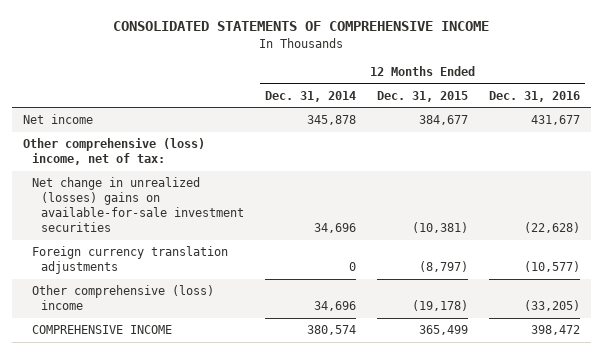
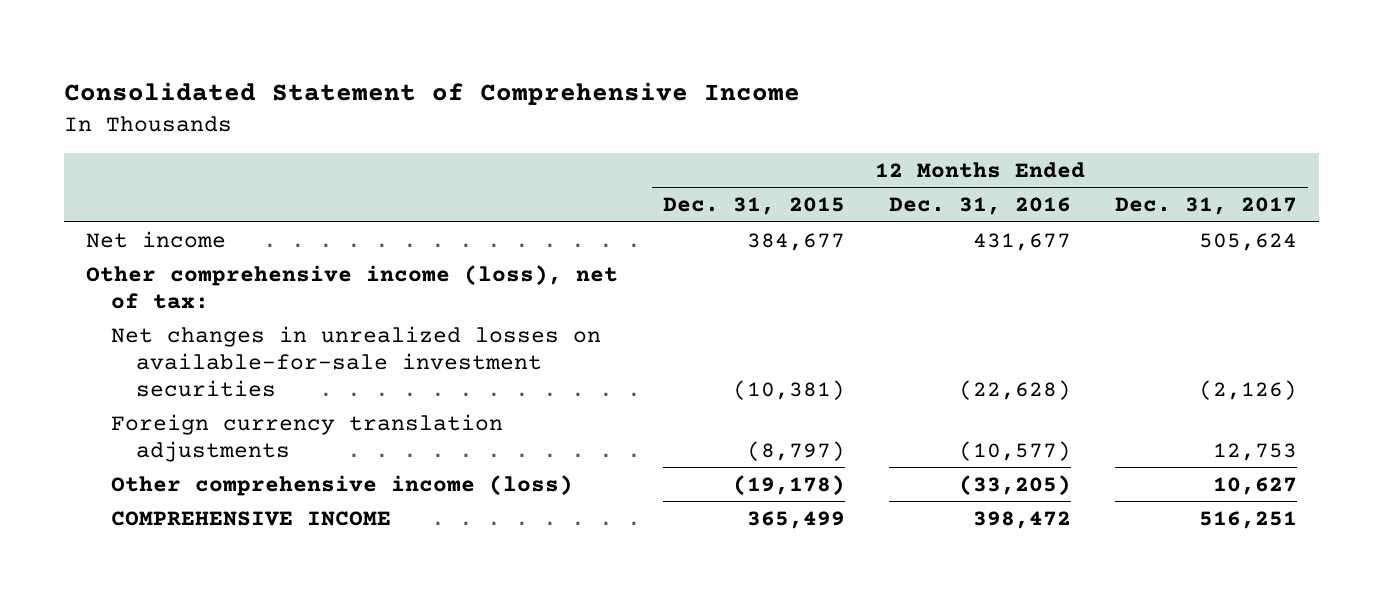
- CONSOLIDATED STATEMENTS OF COMPREHENSIVE INCOME
+ Consolidated Statement of Comprehensive Income
- | 12 Months Ended Dec. 31, 2014 | 12 Months Ended Dec. 31, 2015 | 12 Months Ended Dec. 31, 2016
+ | 12 Months Ended Dec. 31, 2015 | 12 Months Ended Dec. 31, 2016 | 12 Months Ended Dec. 31, 2017
- Other comprehensive (loss) income, net of tax:
- Net change in unrealized (losses) gains on available-for-sale investment securities | 34,696 | (10,381) | (22,628)
+ Other comprehensive income (loss), net of tax:
+ Net changes in unrealized losses on available-for-sale investment securities | (10,381) | (22,628) | (2,126)
- Other comprehensive (loss) income | 34,696 | (19,178) | (33,205)
+ Other comprehensive income (loss) | (19,178) | (33,205) | 10,627

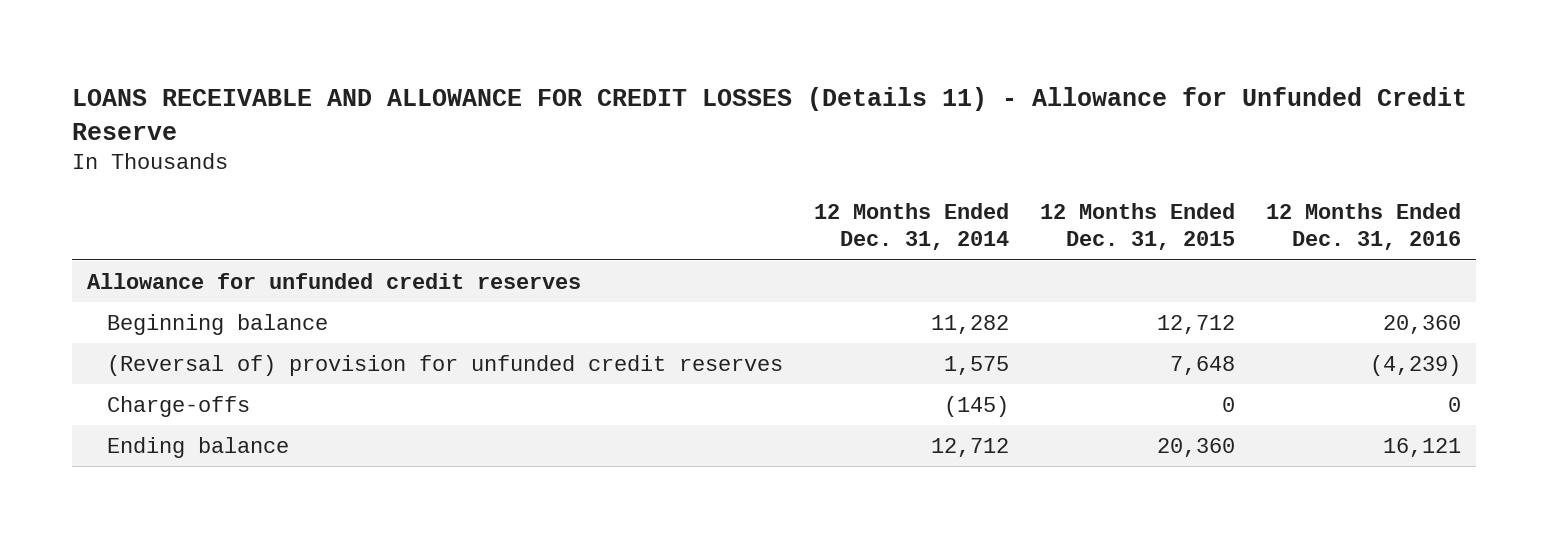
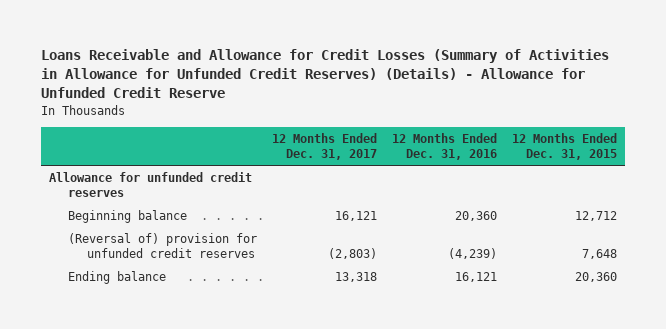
- LOANS RECEIVABLE AND ALLOWANCE FOR CREDIT LOSSES (Details 11) - Allowance for Unfunded Credit Reserve
+ Loans Receivable and Allowance for Credit Losses (Summary of Activities in Allowance for Unfunded Credit Reserves) (Details) - Allowance for Unfunded Credit Reserve
- | 12 Months Ended Dec. 31, 2014 | 12 Months Ended Dec. 31, 2015 | 12 Months Ended Dec. 31, 2016
+ | 12 Months Ended Dec. 31, 2017 | 12 Months Ended Dec. 31, 2016 | 12 Months Ended Dec. 31, 2015
- Charge-offs | (145) | 0 | 0

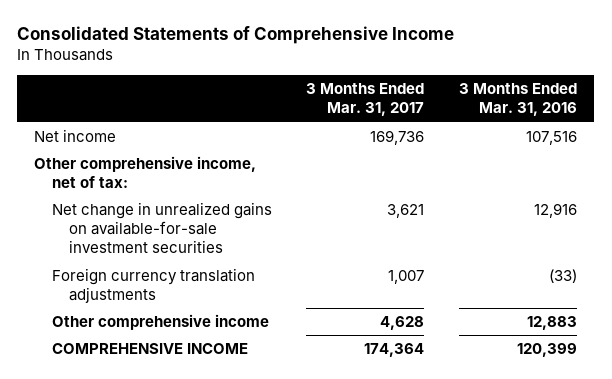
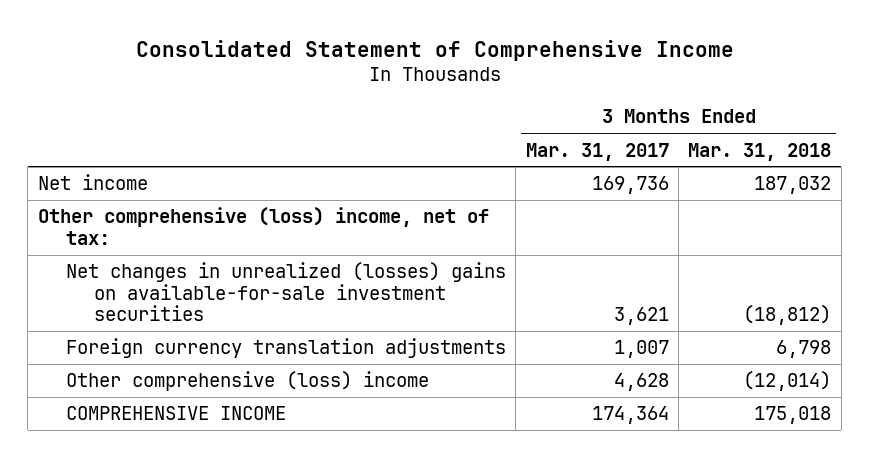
- Consolidated Statements of Comprehensive Income
+ Consolidated Statement of Comprehensive Income
- | 3 Months Ended Mar. 31, 2017 | 3 Months Ended Mar. 31, 2016
+ | 3 Months Ended Mar. 31, 2017 | 3 Months Ended Mar. 31, 2018
- Other comprehensive income, net of tax:
- Net change in unrealized gains on available-for-sale investment securities | 3,621 | 12,916
+ Other comprehensive (loss) income, net of tax:
+ Net changes in unrealized (losses) gains on available-for-sale investment securities | 3,621 | (18,812)
- Other comprehensive income | 4,628 | 12,883
+ Other comprehensive (loss) income | 4,628 | (12,014)

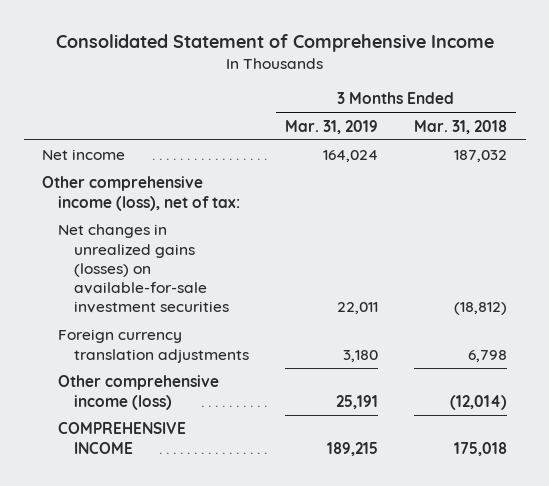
- | 3 Months Ended Mar. 31, 2017 | 3 Months Ended Mar. 31, 2018
+ | 3 Months Ended Mar. 31, 2019 | 3 Months Ended Mar. 31, 2018
- Other comprehensive (loss) income, net of tax:
- Net changes in unrealized (losses) gains on available-for-sale investment securities | 3,621 | (18,812)
+ Other comprehensive income (loss), net of tax:
+ Net changes in unrealized gains (losses) on available-for-sale investment securities | 22,011 | (18,812)
- Other comprehensive (loss) income | 4,628 | (12,014)
+ Other comprehensive income (loss) | 25,191 | (12,014)

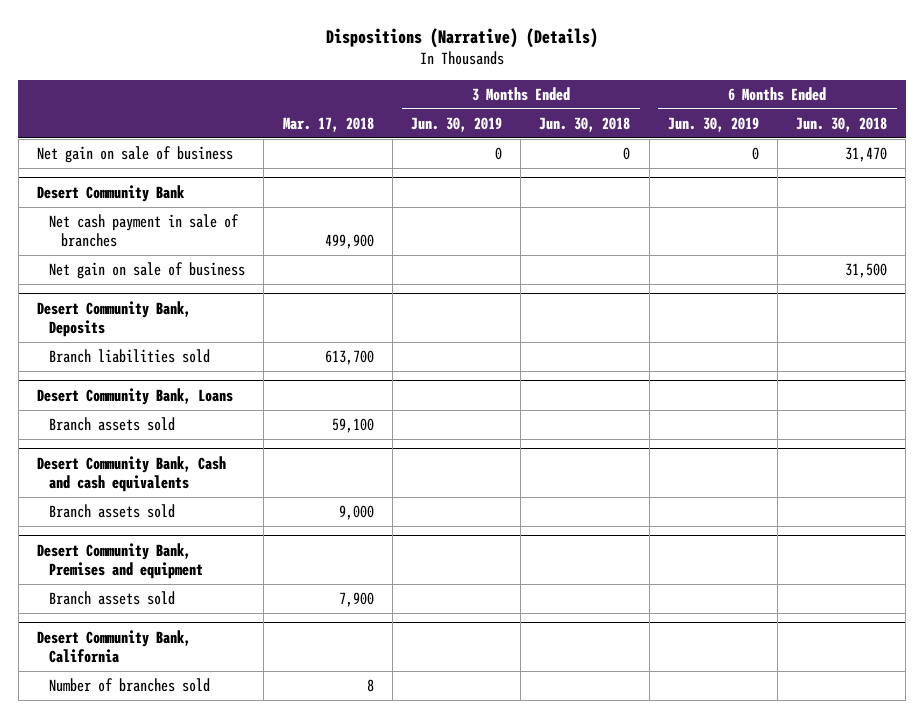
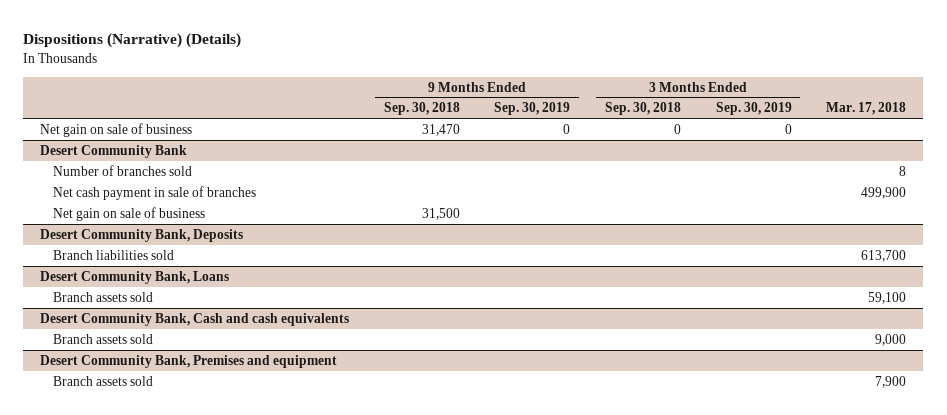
- | Mar. 17, 2018 | 3 Months Ended Jun. 30, 2019 | 3 Months Ended Jun. 30, 2018 | 6 Months Ended Jun. 30, 2019 | 6 Months Ended Jun. 30, 2018
+ | 9 Months Ended Sep. 30, 2018 | 9 Months Ended Sep. 30, 2019 | 3 Months Ended Sep. 30, 2018 | 3 Months Ended Sep. 30, 2019 | Mar. 17, 2018
@ Desert Community Bank
+ Number of branches sold | | | | | 8
- Desert Community Bank, California
- Number of branches sold | 8 | | | |

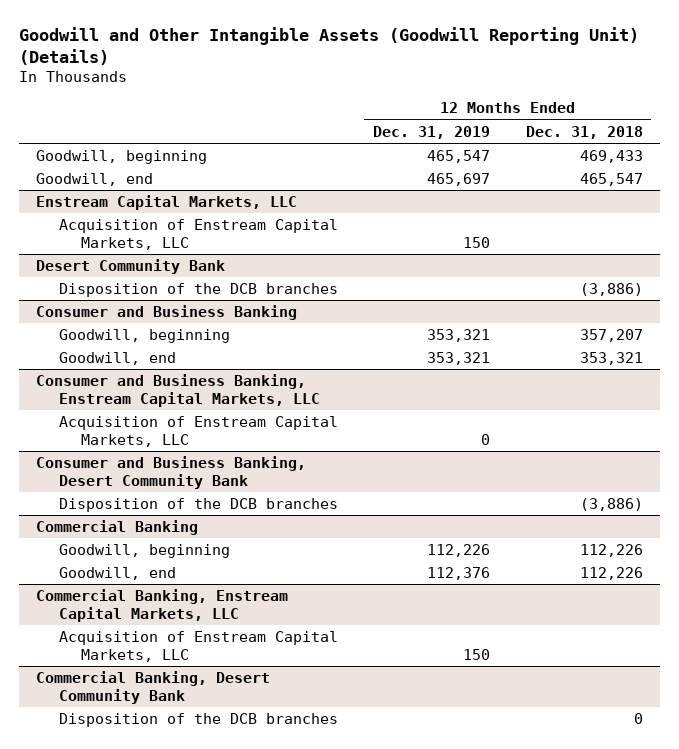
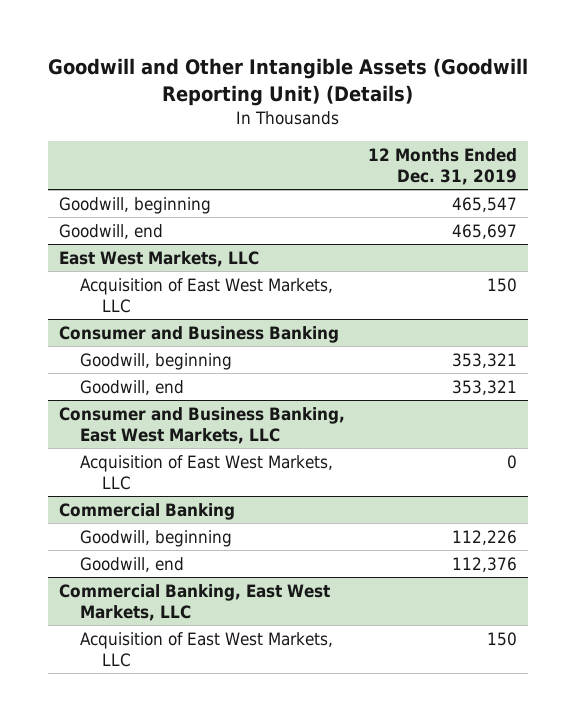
- | 12 Months Ended Dec. 31, 2019 | 12 Months Ended Dec. 31, 2018
+ | 12 Months Ended Dec. 31, 2019
- Enstream Capital Markets, LLC
- Acquisition of Enstream Capital Markets, LLC | 150 |
- Desert Community Bank
- Disposition of the DCB branches | | (3,886)
+ East West Markets, LLC
+ Acquisition of East West Markets, LLC | 150
- Consumer and Business Banking, Enstream Capital Markets, LLC
- Acquisition of Enstream Capital Markets, LLC | 0 |
- Consumer and Business Banking, Desert Community Bank
- Disposition of the DCB branches | | (3,886)
+ Consumer and Business Banking, East West Markets, LLC
+ Acquisition of East West Markets, LLC | 0
- Commercial Banking, Enstream Capital Markets, LLC
- Acquisition of Enstream Capital Markets, LLC | 150 |
- Commercial Banking, Desert Community Bank
- Disposition of the DCB branches | | 0
+ Commercial Banking, East West Markets, LLC
+ Acquisition of East West Markets, LLC | 150

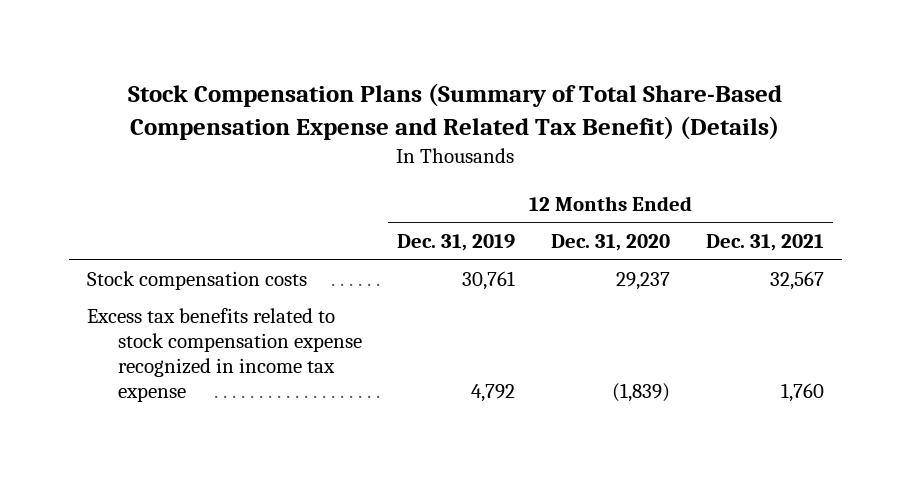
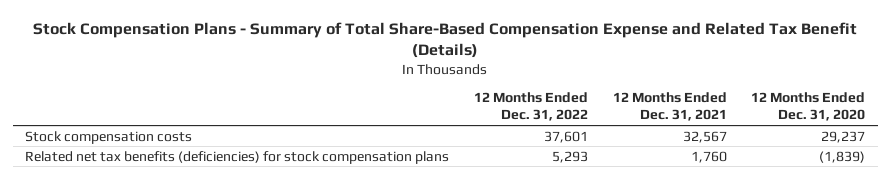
- Stock Compensation Plans (Summary of Total Share-Based Compensation Expense and Related Tax Benefit) (Details)
+ Stock Compensation Plans - Summary of Total Share-Based Compensation Expense and Related Tax Benefit (Details)
- | 12 Months Ended Dec. 31, 2019 | 12 Months Ended Dec. 31, 2020 | 12 Months Ended Dec. 31, 2021
+ | 12 Months Ended Dec. 31, 2022 | 12 Months Ended Dec. 31, 2021 | 12 Months Ended Dec. 31, 2020
- Excess tax benefits related to stock compensation expense recognized in income tax expense | 4,792 | (1,839) | 1,760
+ Related net tax benefits (deficiencies) for stock compensation plans | 5,293 | 1,760 | (1,839)

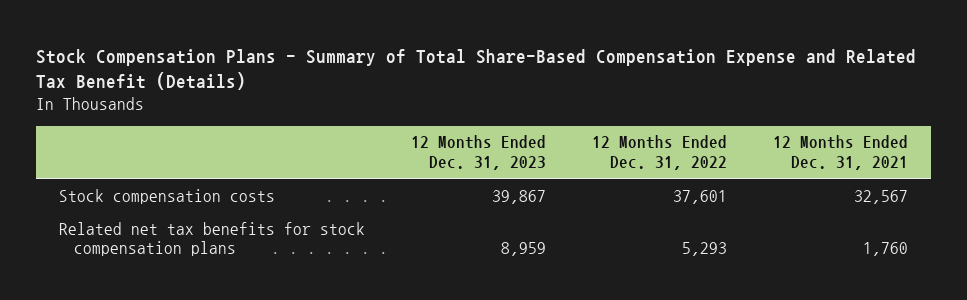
- | 12 Months Ended Dec. 31, 2022 | 12 Months Ended Dec. 31, 2021 | 12 Months Ended Dec. 31, 2020
+ | 12 Months Ended Dec. 31, 2023 | 12 Months Ended Dec. 31, 2022 | 12 Months Ended Dec. 31, 2021
- Related net tax benefits (deficiencies) for stock compensation plans | 5,293 | 1,760 | (1,839)
+ Related net tax benefits for stock compensation plans | 8,959 | 5,293 | 1,760

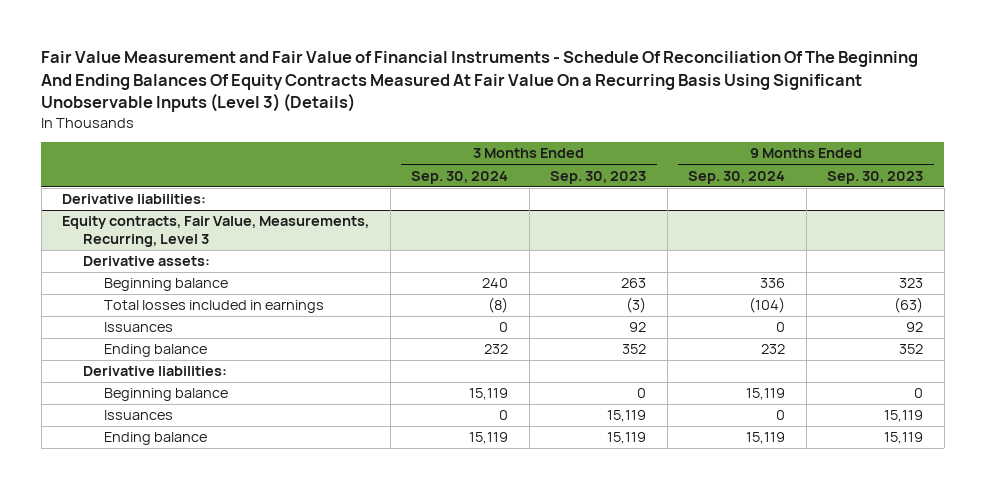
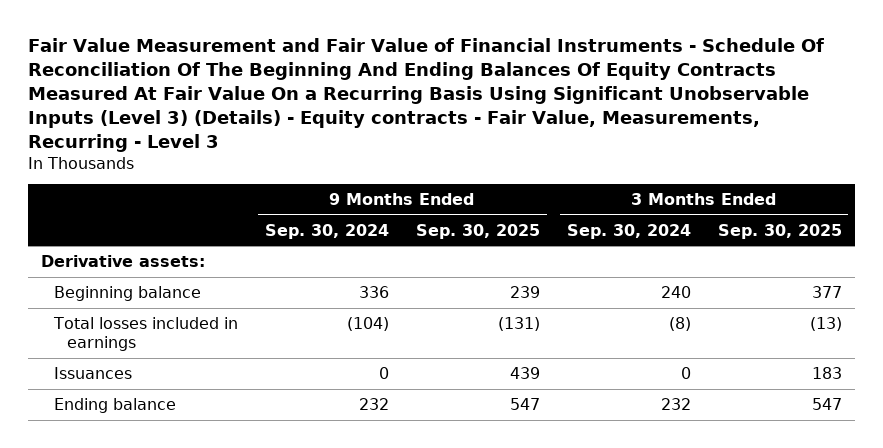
- Fair Value Measurement and Fair Value of Financial Instruments - Schedule Of Reconciliation Of The Beginning And Ending Balances Of Equity Contracts Measured At Fair Value On a Recurring Basis Using Significant Unobservable Inputs (Level 3) (Details)
+ Fair Value Measurement and Fair Value of Financial Instruments - Schedule Of Reconciliation Of The Beginning And Ending Balances Of Equity Contracts Measured At Fair Value On a Recurring Basis Using Significant Unobservable Inputs (Level 3) (Details) - Equity contracts - Fair Value, Measurements, Recurring - Level 3
- | 3 Months Ended Sep. 30, 2024 | 3 Months Ended Sep. 30, 2023 | 9 Months Ended Sep. 30, 2024 | 9 Months Ended Sep. 30, 2023
+ | 9 Months Ended Sep. 30, 2024 | 9 Months Ended Sep. 30, 2025 | 3 Months Ended Sep. 30, 2024 | 3 Months Ended Sep. 30, 2025
- Derivative liabilities:
- Equity contracts, Fair Value, Measurements, Recurring, Level 3
- Derivative liabilities:
- Beginning balance | 15,119 | 0 | 15,119 | 0
- Issuances | 0 | 15,119 | 0 | 15,119
- Ending balance | 15,119 | 15,119 | 15,119 | 15,119

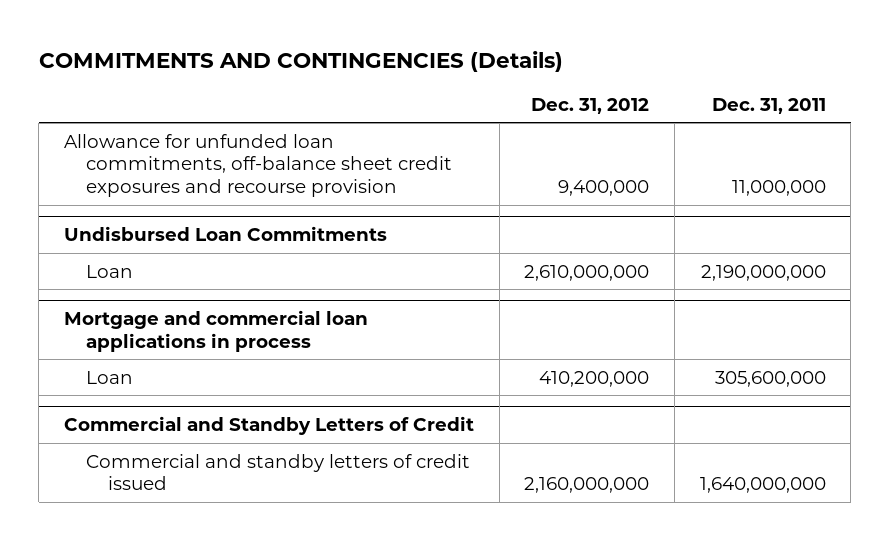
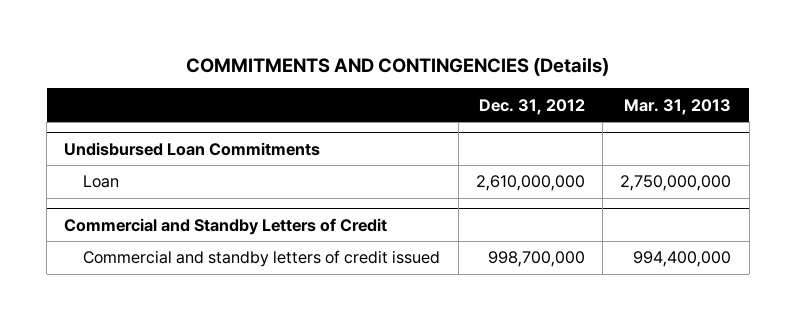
- | Dec. 31, 2012 | Dec. 31, 2011
+ | Dec. 31, 2012 | Mar. 31, 2013
- Allowance for unfunded loan commitments, off-balance sheet credit exposures and recourse provision | 9,400,000 | 11,000,000
- Mortgage and commercial loan applications in process
- Loan | 410,200,000 | 305,600,000
@ Commercial and Standby Letters of Credit
- Commercial and standby letters of credit issued | 2,160,000,000 | 1,640,000,000
+ Commercial and standby letters of credit issued | 998,700,000 | 994,400,000

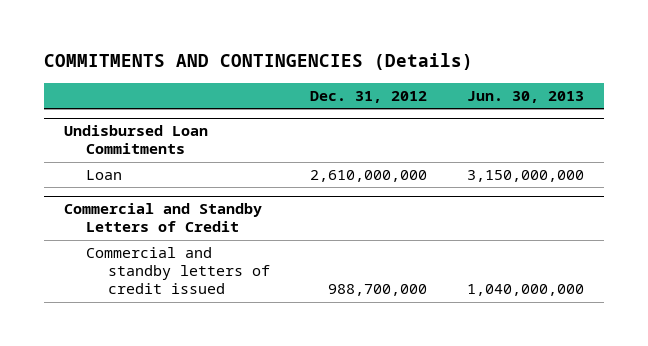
- | Dec. 31, 2012 | Mar. 31, 2013
+ | Dec. 31, 2012 | Jun. 30, 2013
@ Commercial and Standby Letters of Credit
- Commercial and standby letters of credit issued | 998,700,000 | 994,400,000
+ Commercial and standby letters of credit issued | 988,700,000 | 1,040,000,000

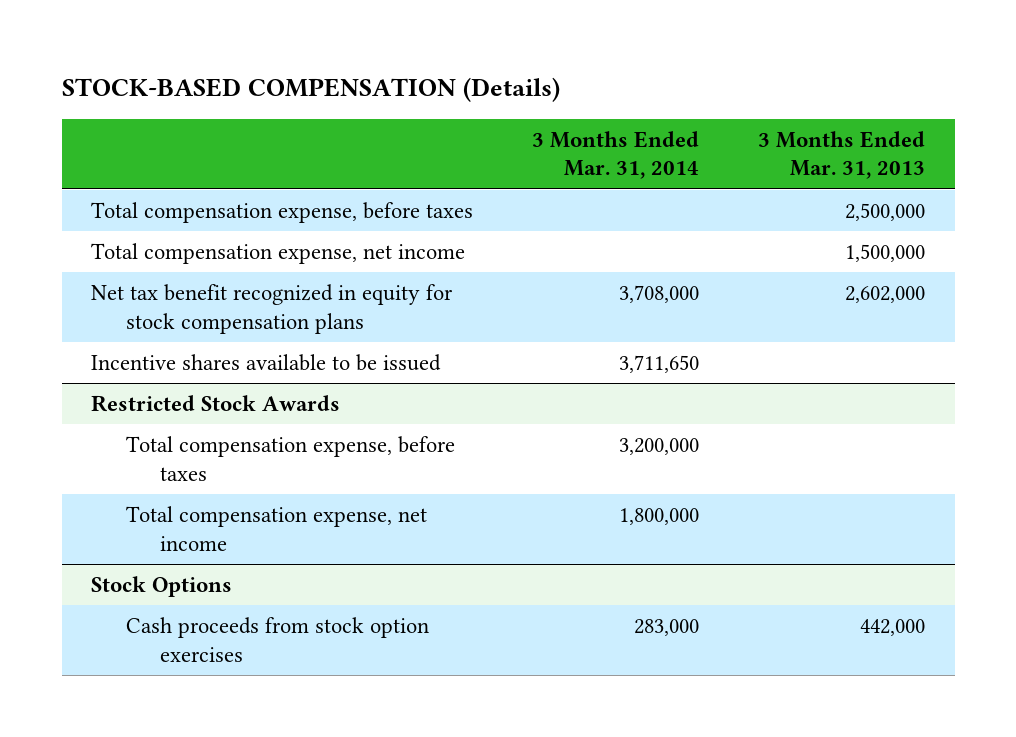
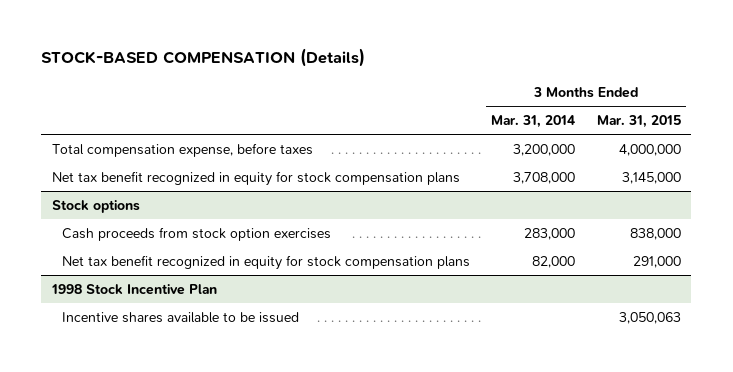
- | 3 Months Ended Mar. 31, 2014 | 3 Months Ended Mar. 31, 2013
+ | 3 Months Ended Mar. 31, 2014 | 3 Months Ended Mar. 31, 2015
- Total compensation expense, before taxes | | 2,500,000
- Total compensation expense, net income | | 1,500,000
- Incentive shares available to be issued | 3,711,650 |
- Restricted Stock Awards
- Total compensation expense, net income | 1,800,000 |
- Stock Options
moved down: Net tax benefit recognized in equity for stock compensation plans | 3,708,000 | 3,145,000
+ Stock options
+ Net tax benefit recognized in equity for stock compensation plans | 82,000 | 291,000
+ 1998 Stock Incentive Plan
+ Incentive shares available to be issued | | 3,050,063

